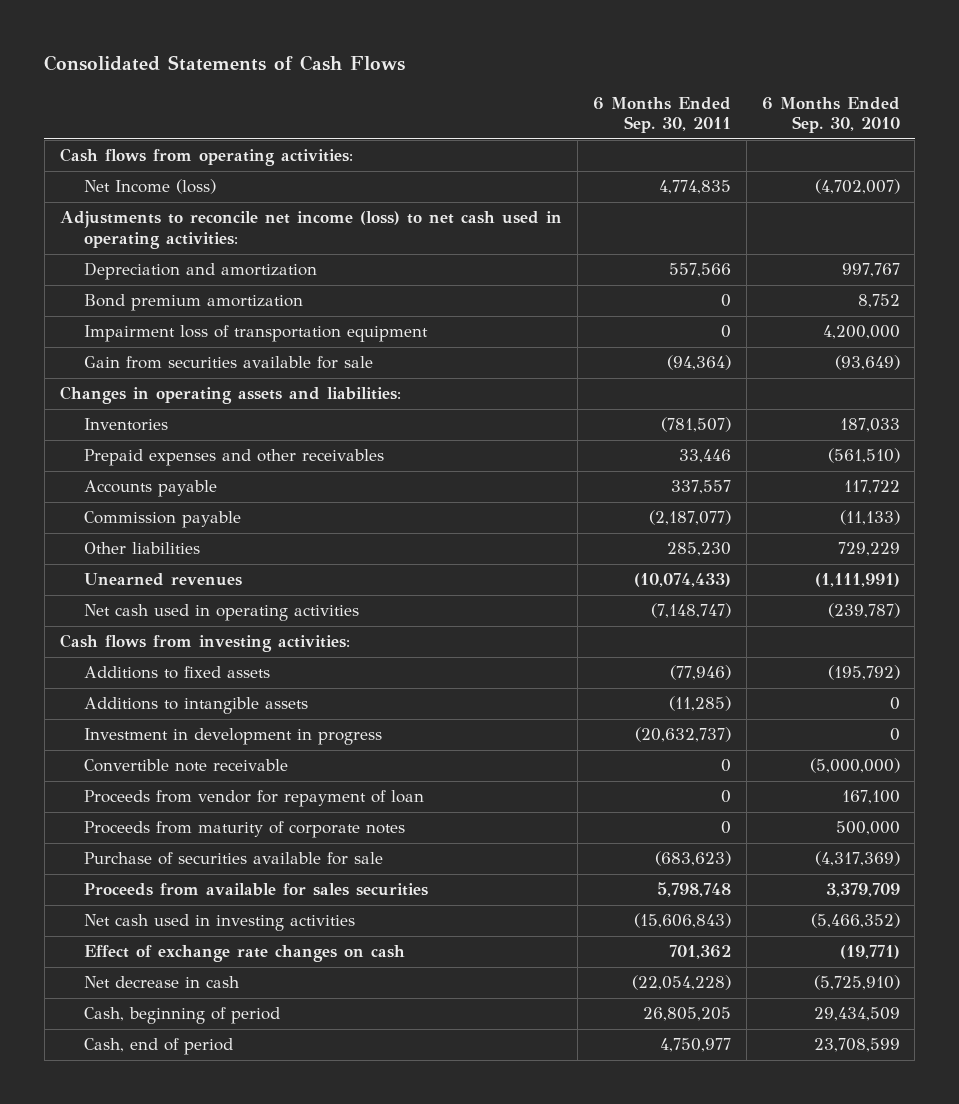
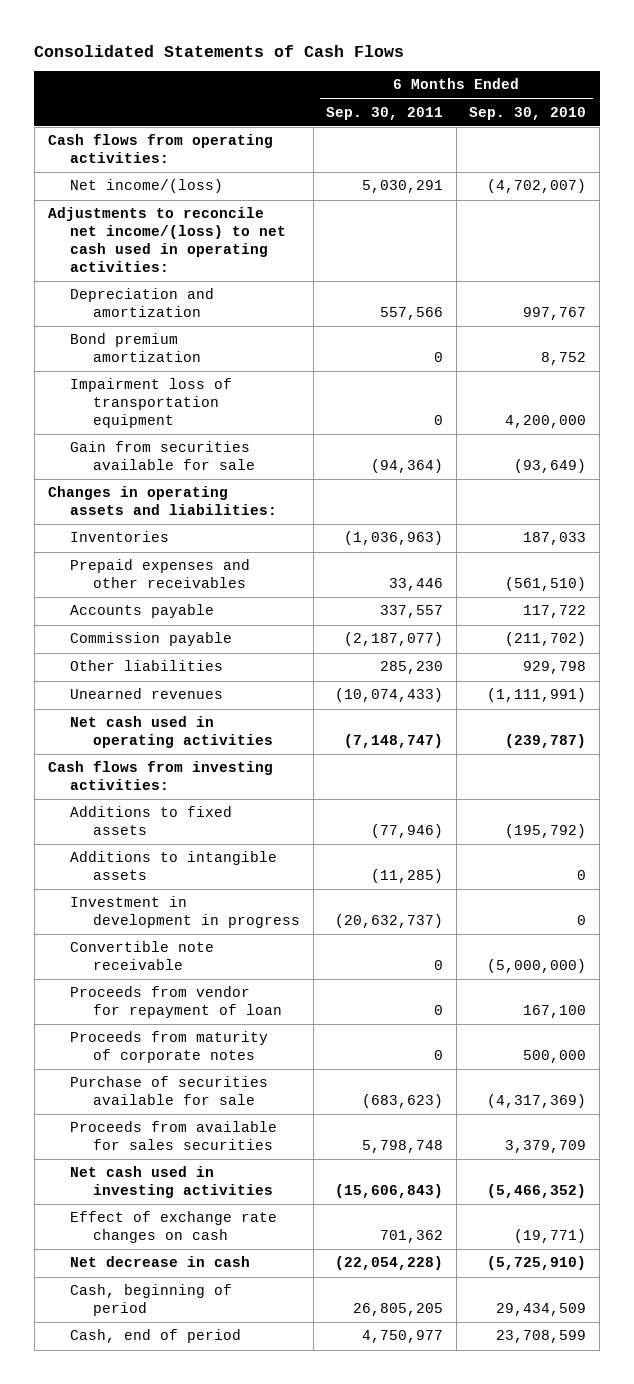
- Net Income (loss) | 4,774,835 | (4,702,007)
- Adjustments to reconcile net income (loss) to net cash used in operating activities:
+ Net income/(loss) | 5,030,291 | (4,702,007)
+ Adjustments to reconcile net income/(loss) to net cash used in operating activities:
- Inventories | (781,507) | 187,033
+ Inventories | (1,036,963) | 187,033
- Commission payable | (2,187,077) | (11,133)
- Other liabilities | 285,230 | 729,229
+ Commission payable | (2,187,077) | (211,702)
+ Other liabilities | 285,230 | 929,798

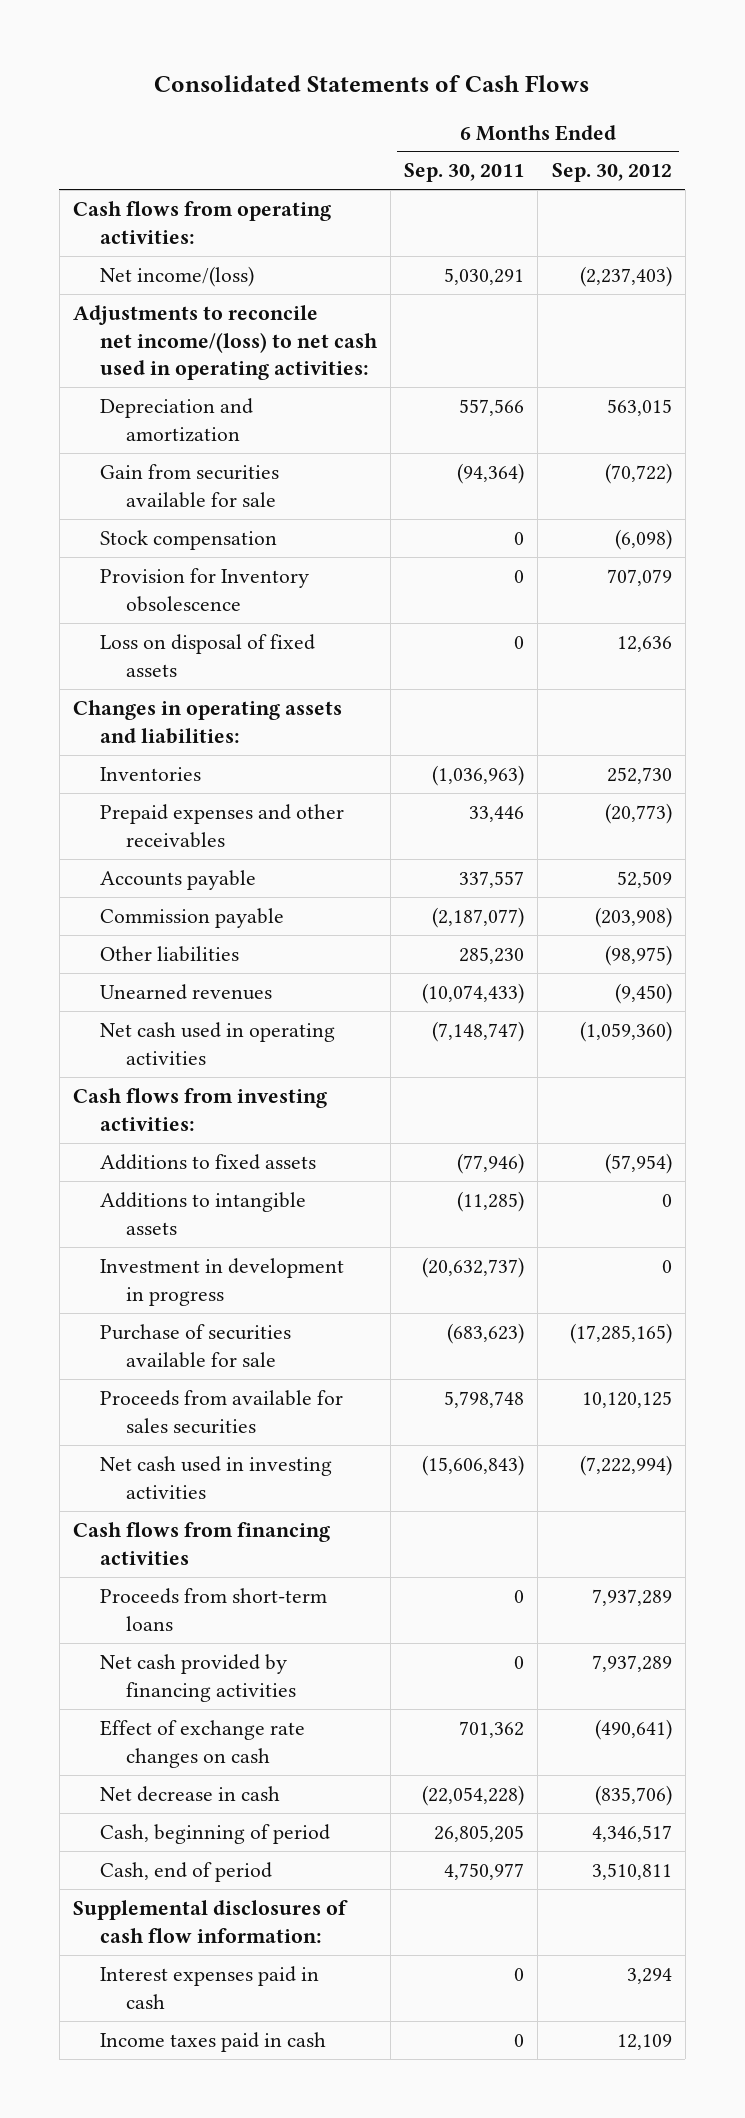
- | 6 Months Ended Sep. 30, 2011 | 6 Months Ended Sep. 30, 2010
+ | 6 Months Ended Sep. 30, 2011 | 6 Months Ended Sep. 30, 2012
- Bond premium amortization | 0 | 8,752
- Impairment loss of transportation equipment | 0 | 4,200,000
+ Stock compensation | 0 | (6,098)
+ Provision for Inventory obsolescence | 0 | 707,079
+ Loss on disposal of fixed assets | 0 | 12,636
- Convertible note receivable | 0 | (5,000,000)
- Proceeds from vendor for repayment of loan | 0 | 167,100
- Proceeds from maturity of corporate notes | 0 | 500,000
+ Cash flows from financing activities
+ Proceeds from short-term loans | 0 | 7,937,289
+ Net cash provided by financing activities | 0 | 7,937,289
+ Supplemental disclosures of cash flow information:
+ Interest expenses paid in cash | 0 | 3,294
+ Income taxes paid in cash | 0 | 12,109

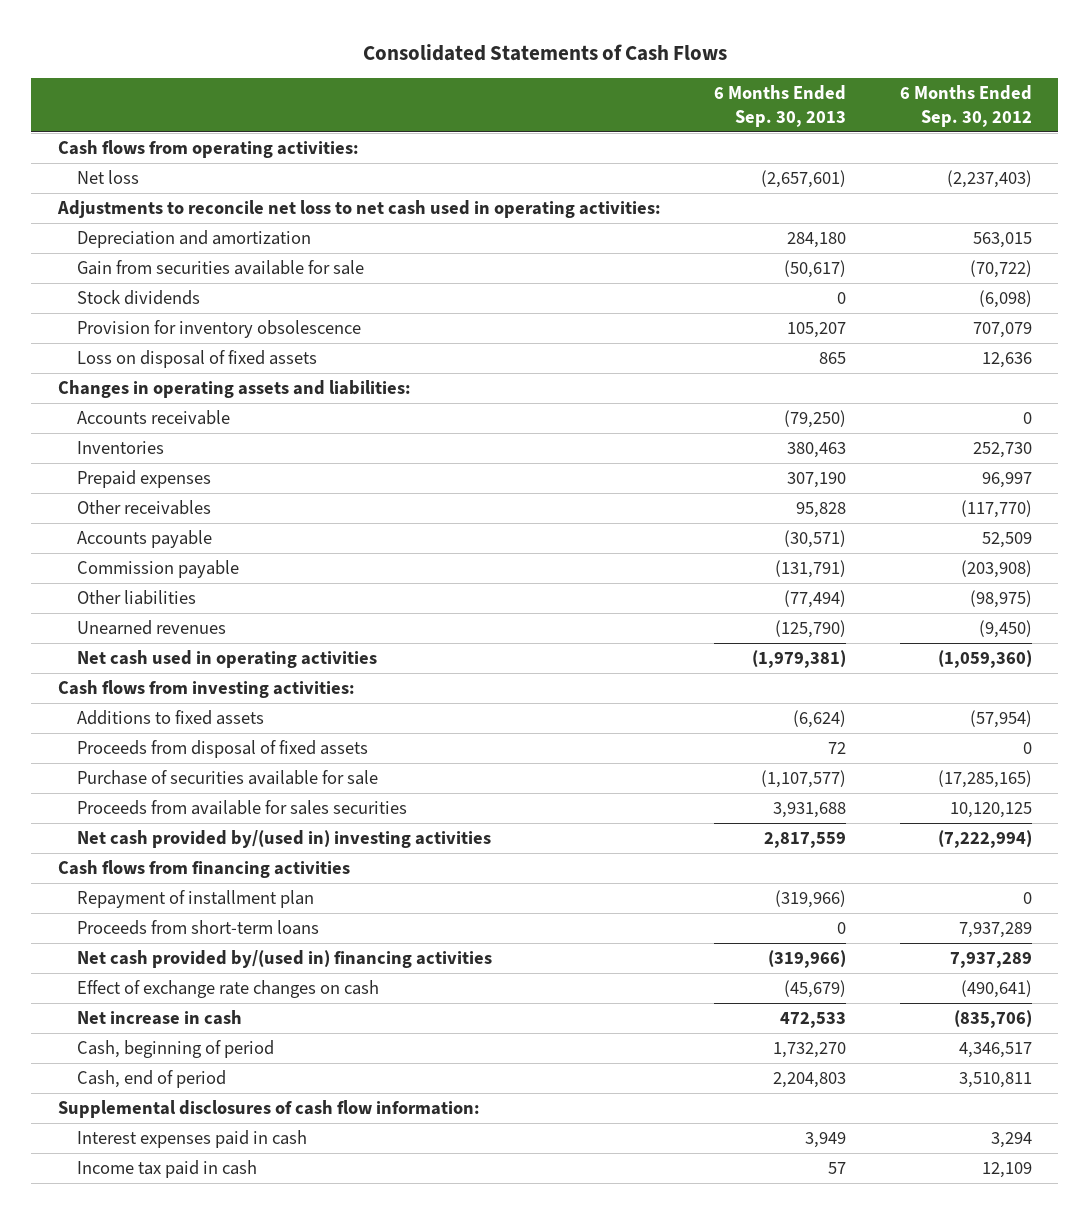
- | 6 Months Ended Sep. 30, 2011 | 6 Months Ended Sep. 30, 2012
+ | 6 Months Ended Sep. 30, 2013 | 6 Months Ended Sep. 30, 2012
- Net income/(loss) | 5,030,291 | (2,237,403)
- Adjustments to reconcile net income/(loss) to net cash used in operating activities:
+ Net loss | (2,657,601) | (2,237,403)
+ Adjustments to reconcile net loss to net cash used in operating activities:
- Stock compensation | 0 | (6,098)
- Provision for Inventory obsolescence | 0 | 707,079
+ Stock dividends | 0 | (6,098)
+ Provision for inventory obsolescence | 105,207 | 707,079
+ Accounts receivable | (79,250) | 0
- Prepaid expenses and other receivables | 33,446 | (20,773)
+ Prepaid expenses | 307,190 | 96,997
+ Other receivables | 95,828 | (117,770)
- Additions to intangible assets | (11,285) | 0
- Investment in development in progress | (20,632,737) | 0
+ Proceeds from disposal of fixed assets | 72 | 0
- Net cash used in investing activities | (15,606,843) | (7,222,994)
+ Net cash provided by/(used in) investing activities | 2,817,559 | (7,222,994)
+ Repayment of installment plan | (319,966) | 0
- Net cash provided by financing activities | 0 | 7,937,289
+ Net cash provided by/(used in) financing activities | (319,966) | 7,937,289
- Net decrease in cash | (22,054,228) | (835,706)
+ Net increase in cash | 472,533 | (835,706)
- Income taxes paid in cash | 0 | 12,109
+ Income tax paid in cash | 57 | 12,109

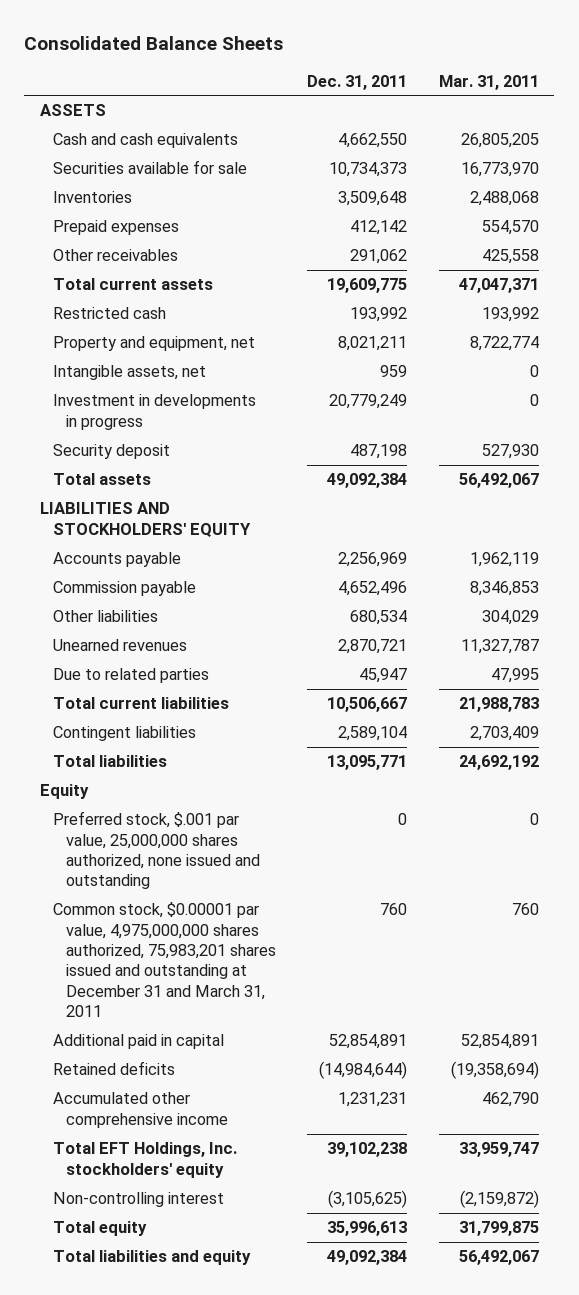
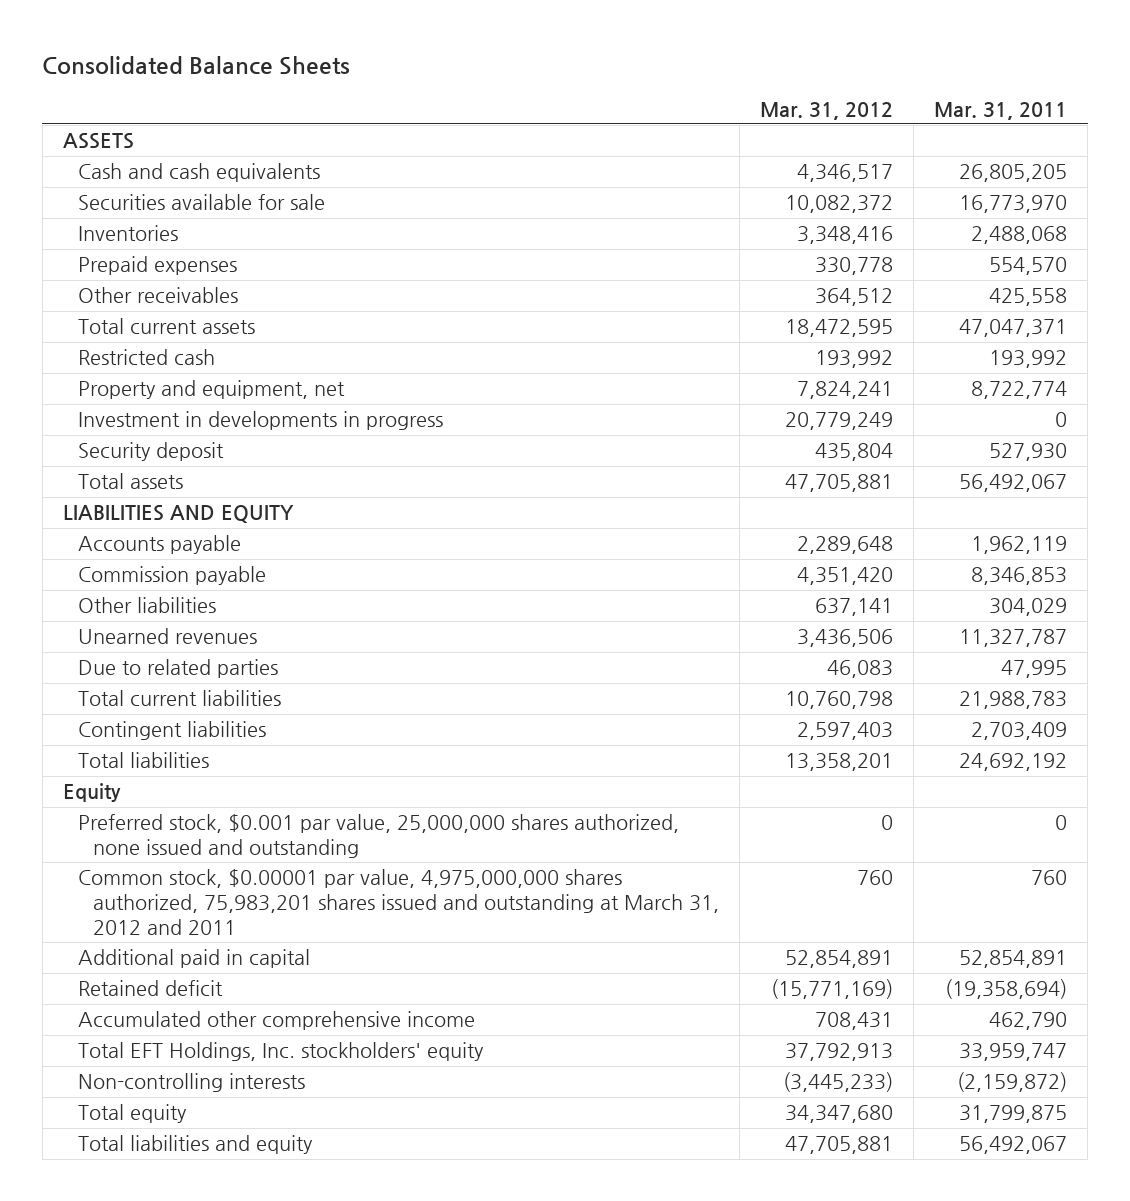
- | Dec. 31, 2011 | Mar. 31, 2011
+ | Mar. 31, 2012 | Mar. 31, 2011
- Intangible assets, net | 959 | 0
- LIABILITIES AND STOCKHOLDERS' EQUITY
+ LIABILITIES AND EQUITY
- Preferred stock, $.001 par value, 25,000,000 shares authorized, none issued and outstanding | 0 | 0
- Common stock, $0.00001 par value, 4,975,000,000 shares authorized, 75,983,201 shares issued and outstanding at December 31 and March 31, 2011 | 760 | 760
+ Preferred stock, $0.001 par value, 25,000,000 shares authorized, none issued and outstanding | 0 | 0
+ Common stock, $0.00001 par value, 4,975,000,000 shares authorized, 75,983,201 shares issued and outstanding at March 31, 2012 and 2011 | 760 | 760
- Retained deficits | (14,984,644) | (19,358,694)
+ Retained deficit | (15,771,169) | (19,358,694)
- Non-controlling interest | (3,105,625) | (2,159,872)
+ Non-controlling interests | (3,445,233) | (2,159,872)

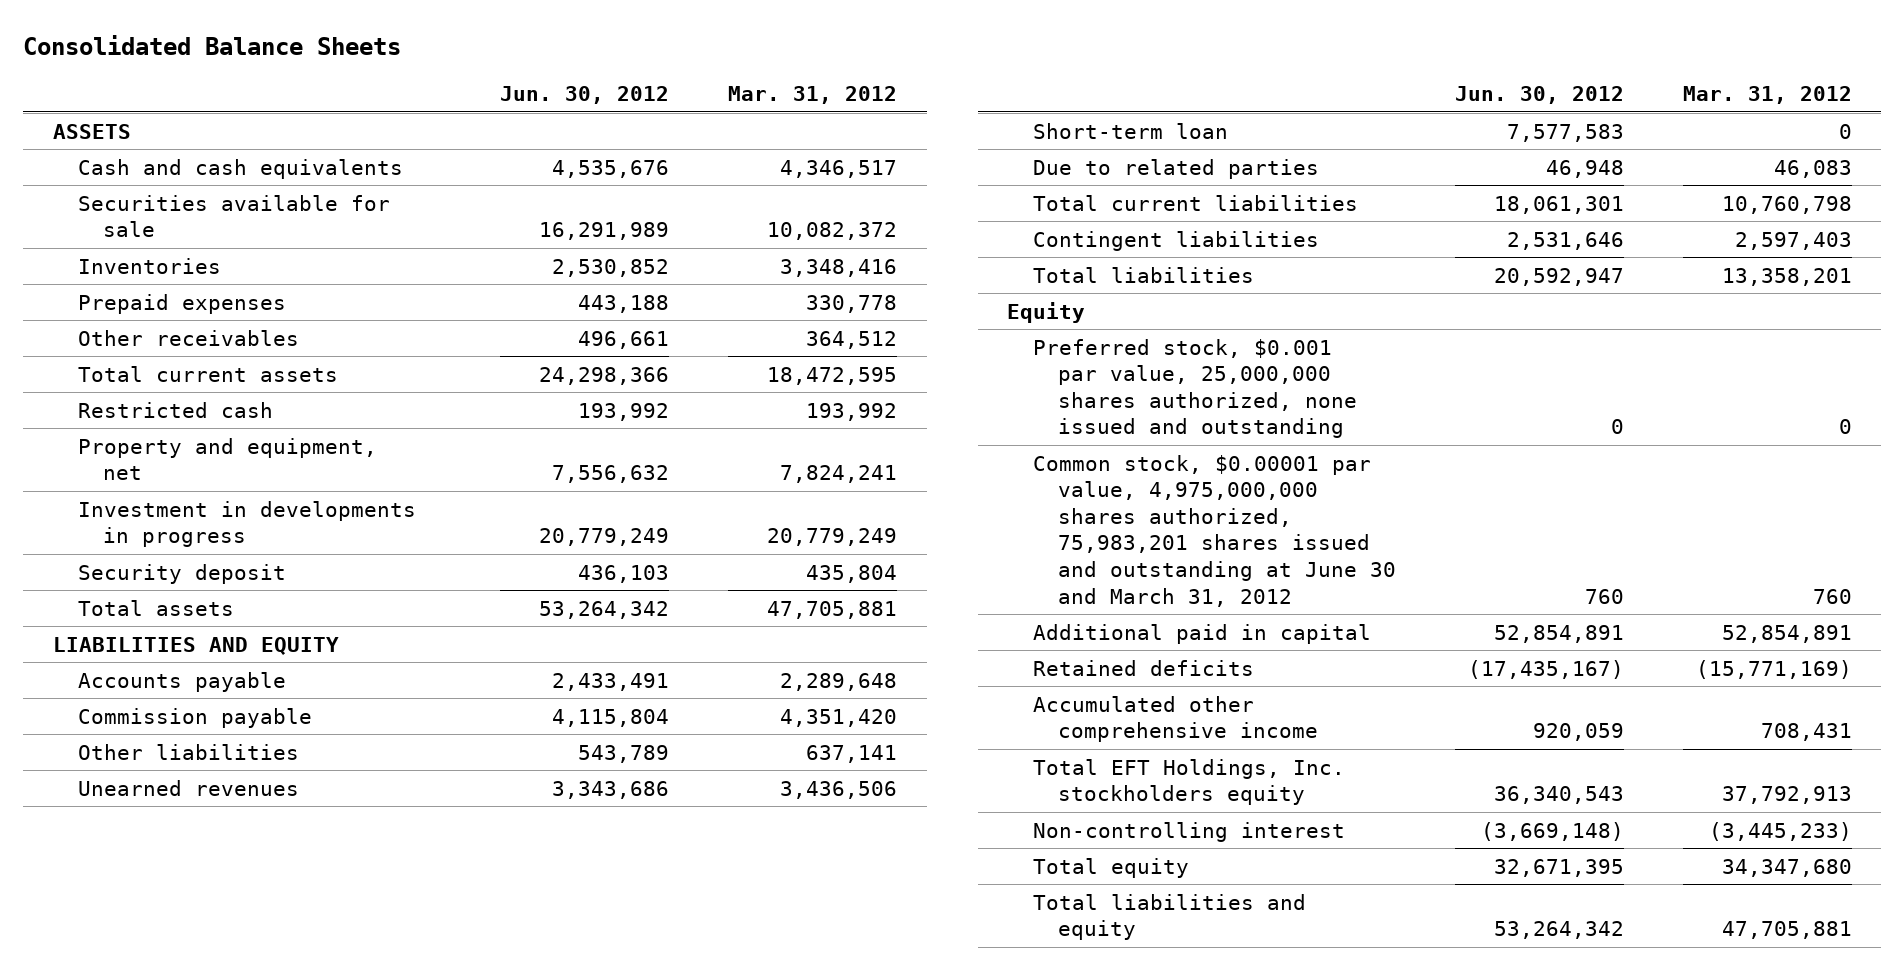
- | Mar. 31, 2012 | Mar. 31, 2011
+ | Jun. 30, 2012 | Mar. 31, 2012
+ Short-term loan | 7,577,583 | 0
- Common stock, $0.00001 par value, 4,975,000,000 shares authorized, 75,983,201 shares issued and outstanding at March 31, 2012 and 2011 | 760 | 760
+ Common stock, $0.00001 par value, 4,975,000,000 shares authorized, 75,983,201 shares issued and outstanding at June 30 and March 31, 2012 | 760 | 760
- Retained deficit | (15,771,169) | (19,358,694)
+ Retained deficits | (17,435,167) | (15,771,169)
- Total EFT Holdings, Inc. stockholders' equity | 37,792,913 | 33,959,747
- Non-controlling interests | (3,445,233) | (2,159,872)
+ Total EFT Holdings, Inc. stockholders equity | 36,340,543 | 37,792,913
+ Non-controlling interest | (3,669,148) | (3,445,233)

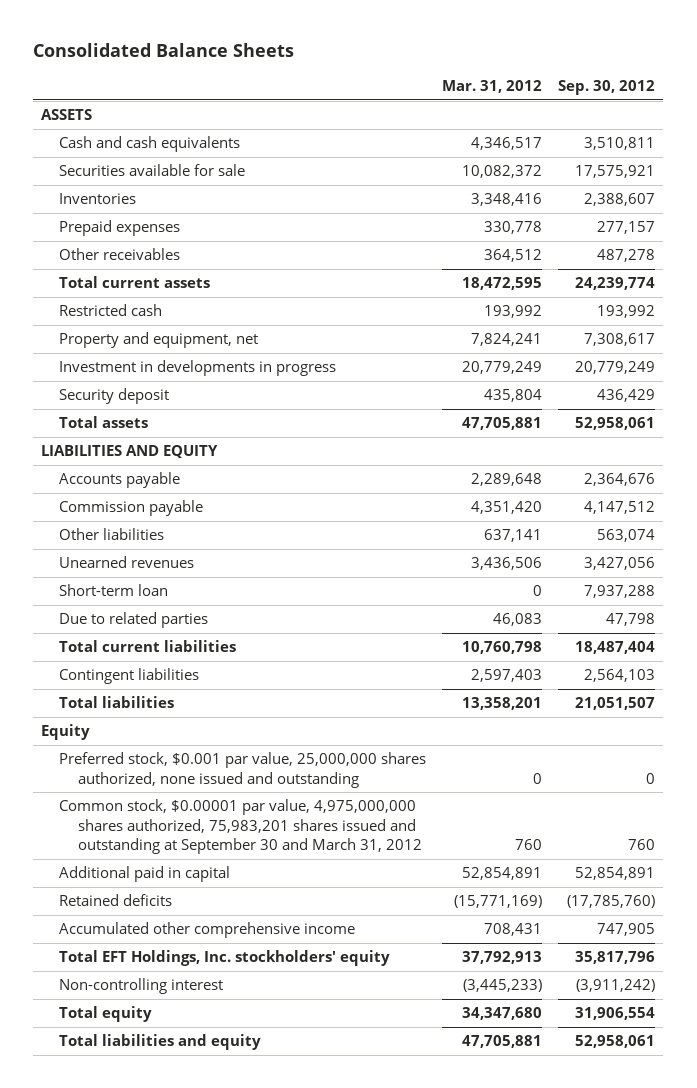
- | Jun. 30, 2012 | Mar. 31, 2012
+ | Mar. 31, 2012 | Sep. 30, 2012
- Common stock, $0.00001 par value, 4,975,000,000 shares authorized, 75,983,201 shares issued and outstanding at June 30 and March 31, 2012 | 760 | 760
+ Common stock, $0.00001 par value, 4,975,000,000 shares authorized, 75,983,201 shares issued and outstanding at September 30 and March 31, 2012 | 760 | 760
- Total EFT Holdings, Inc. stockholders equity | 36,340,543 | 37,792,913
+ Total EFT Holdings, Inc. stockholders' equity | 37,792,913 | 35,817,796

